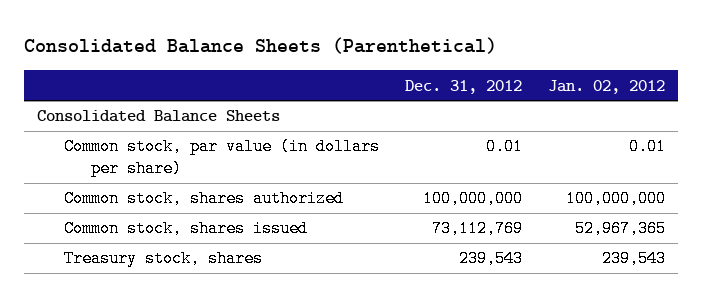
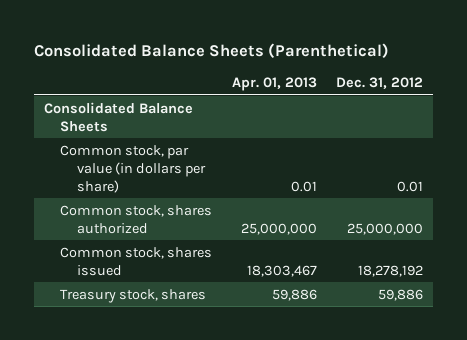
- | Dec. 31, 2012 | Jan. 02, 2012
+ | Apr. 01, 2013 | Dec. 31, 2012
- Common stock, shares authorized | 100,000,000 | 100,000,000
- Common stock, shares issued | 73,112,769 | 52,967,365
- Treasury stock, shares | 239,543 | 239,543
+ Common stock, shares authorized | 25,000,000 | 25,000,000
+ Common stock, shares issued | 18,303,467 | 18,278,192
+ Treasury stock, shares | 59,886 | 59,886

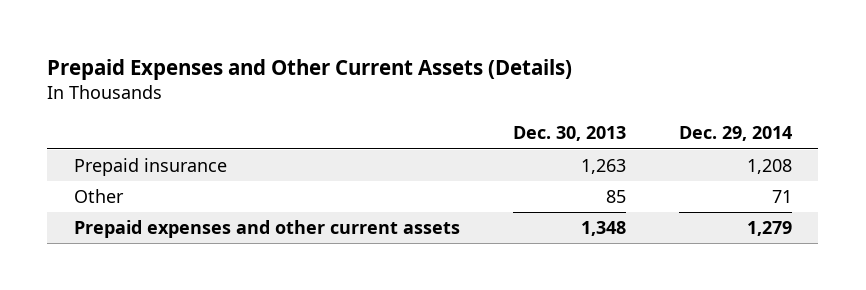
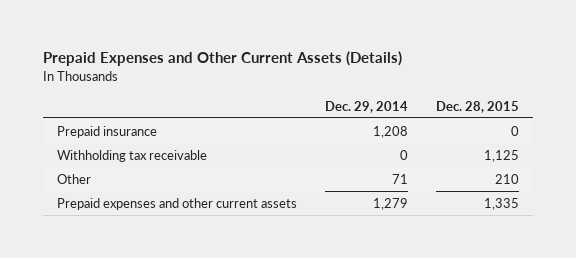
- | Dec. 30, 2013 | Dec. 29, 2014
+ | Dec. 29, 2014 | Dec. 28, 2015
+ Withholding tax receivable | 0 | 1,125

